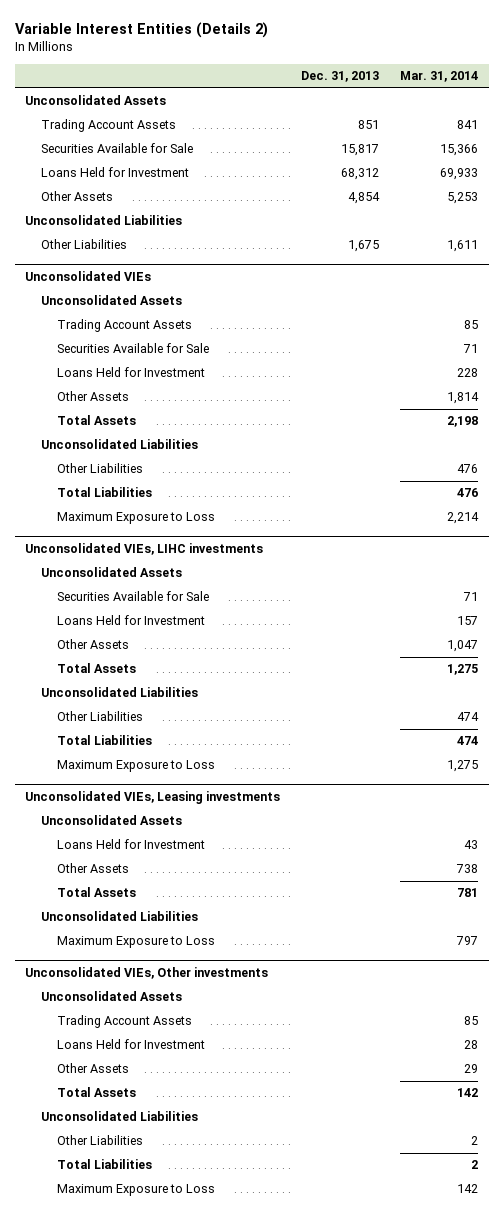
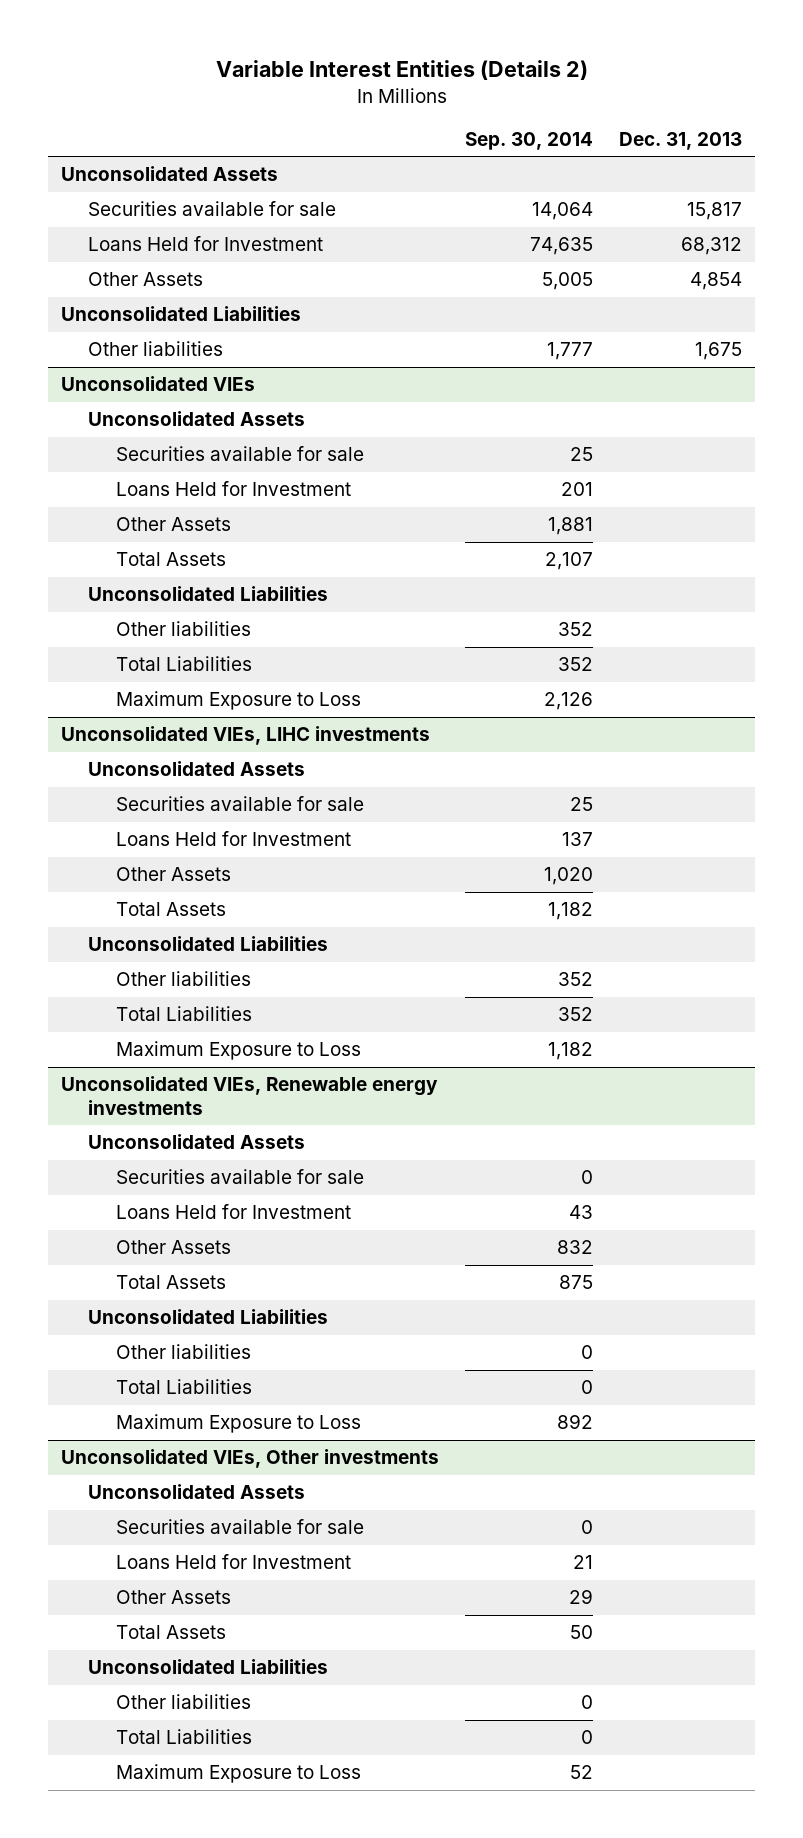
- | Dec. 31, 2013 | Mar. 31, 2014
+ | Sep. 30, 2014 | Dec. 31, 2013
- Trading Account Assets | 851 | 841
- Securities Available for Sale | 15,817 | 15,366
+ Securities available for sale | 14,064 | 15,817
- Other Liabilities | 1,675 | 1,611
+ Other liabilities | 1,777 | 1,675
@ Unconsolidated VIEs
- Trading Account Assets | | 85
- Securities Available for Sale | | 71
+ Securities available for sale | 25 |
- Other Liabilities | | 476
+ Other liabilities | 352 |
@ Unconsolidated VIEs, LIHC investments
- Securities Available for Sale | | 71
+ Securities available for sale | 25 |
- Other Liabilities | | 474
+ Other liabilities | 352 |
- Unconsolidated VIEs, Leasing investments
+ Unconsolidated VIEs, Renewable energy investments
+ Securities available for sale | 0 |
+ Other liabilities | 0 |
+ Total Liabilities | 0 |
@ Unconsolidated VIEs, Other investments
- Trading Account Assets | | 85
+ Securities available for sale | 0 |
- Other Liabilities | | 2
+ Other liabilities | 0 |

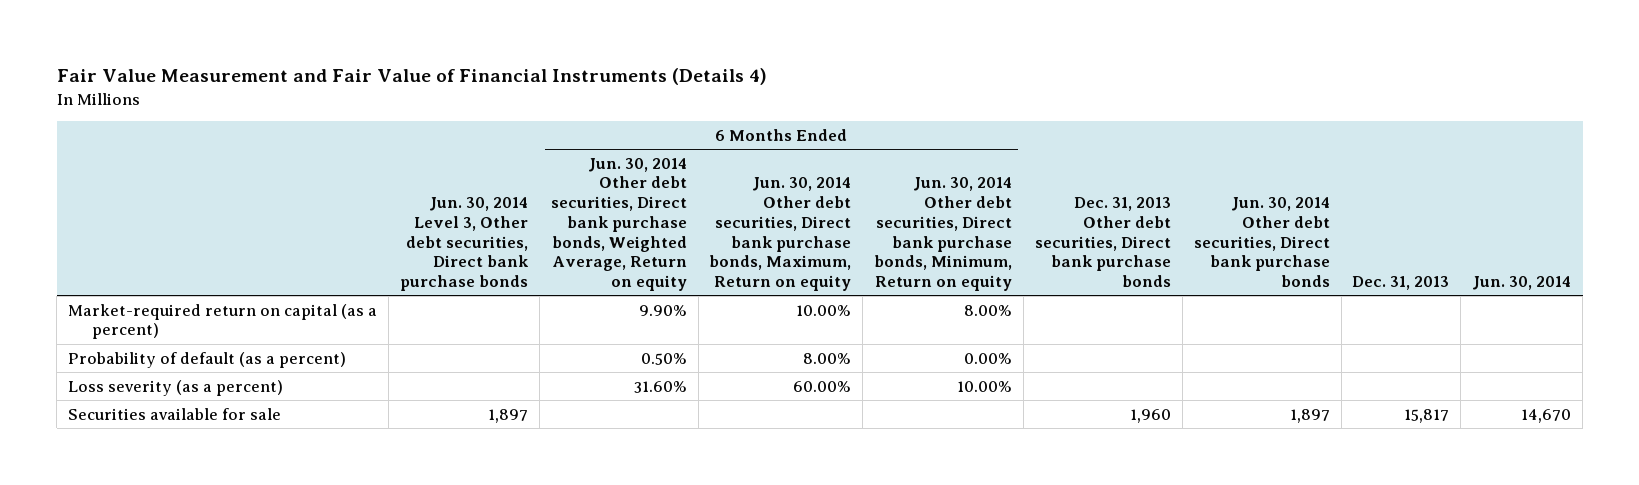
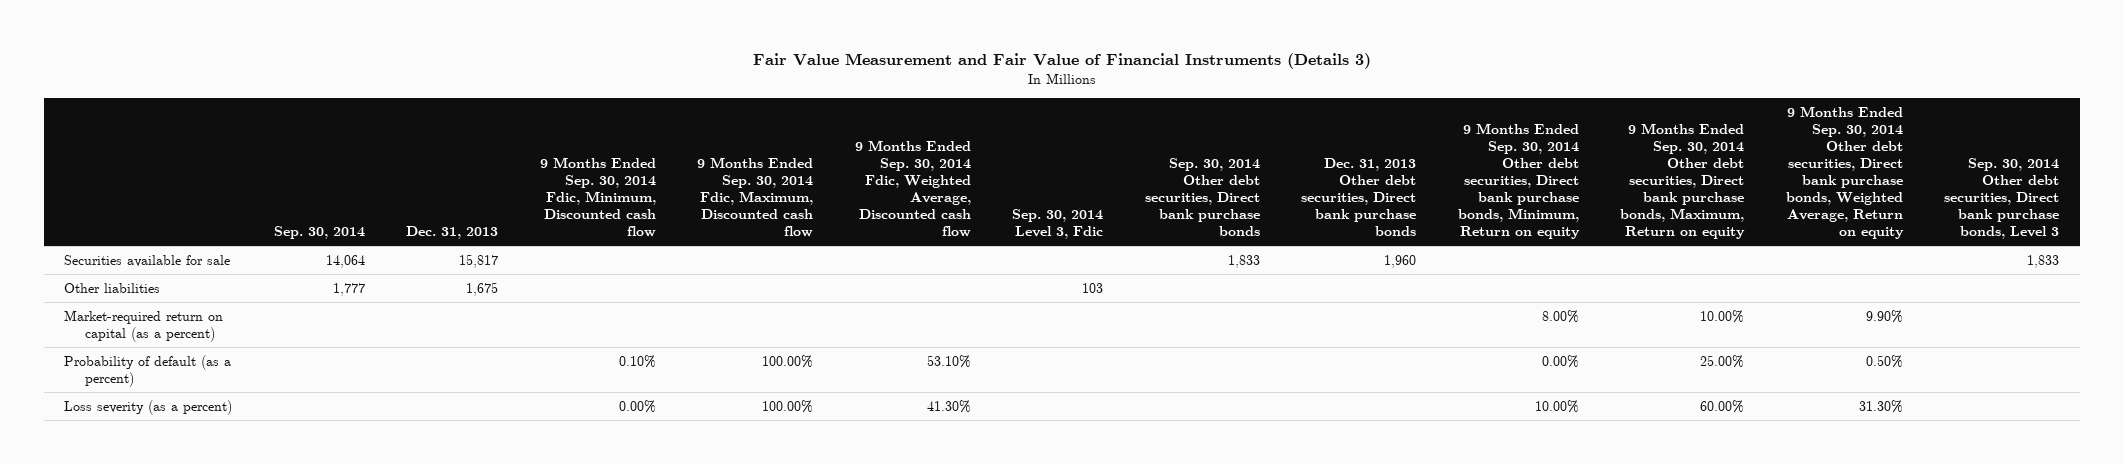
- Fair Value Measurement and Fair Value of Financial Instruments (Details 4)
+ Fair Value Measurement and Fair Value of Financial Instruments (Details 3)
- | Jun. 30, 2014 Level 3, Other debt securities, Direct bank purchase bonds | 6 Months Ended Jun. 30, 2014 Other debt securities, Direct bank purchase bonds, Weighted Average, Return on equity | 6 Months Ended Jun. 30, 2014 Other debt securities, Direct bank purchase bonds, Maximum, Return on equity | 6 Months Ended Jun. 30, 2014 Other debt securities, Direct bank purchase bonds, Minimum, Return on equity | Dec. 31, 2013 Other debt securities, Direct bank purchase bonds | Jun. 30, 2014 Other debt securities, Direct bank purchase bonds | Dec. 31, 2013 | Jun. 30, 2014
+ | Sep. 30, 2014 | Dec. 31, 2013 | 9 Months Ended Sep. 30, 2014 Fdic, Minimum, Discounted cash flow | 9 Months Ended Sep. 30, 2014 Fdic, Maximum, Discounted cash flow | 9 Months Ended Sep. 30, 2014 Fdic, Weighted Average, Discounted cash flow | Sep. 30, 2014 Level 3, Fdic | Sep. 30, 2014 Other debt securities, Direct bank purchase bonds | Dec. 31, 2013 Other debt securities, Direct bank purchase bonds | 9 Months Ended Sep. 30, 2014 Other debt securities, Direct bank purchase bonds, Minimum, Return on equity | 9 Months Ended Sep. 30, 2014 Other debt securities, Direct bank purchase bonds, Maximum, Return on equity | 9 Months Ended Sep. 30, 2014 Other debt securities, Direct bank purchase bonds, Weighted Average, Return on equity | Sep. 30, 2014 Other debt securities, Direct bank purchase bonds, Level 3
moved up: Securities available for sale | 14,064 | 15,817 | | | | | 1,833 | 1,960 | | | | 1,833
+ Other liabilities | 1,777 | 1,675 | | | | 103 | | | | | |

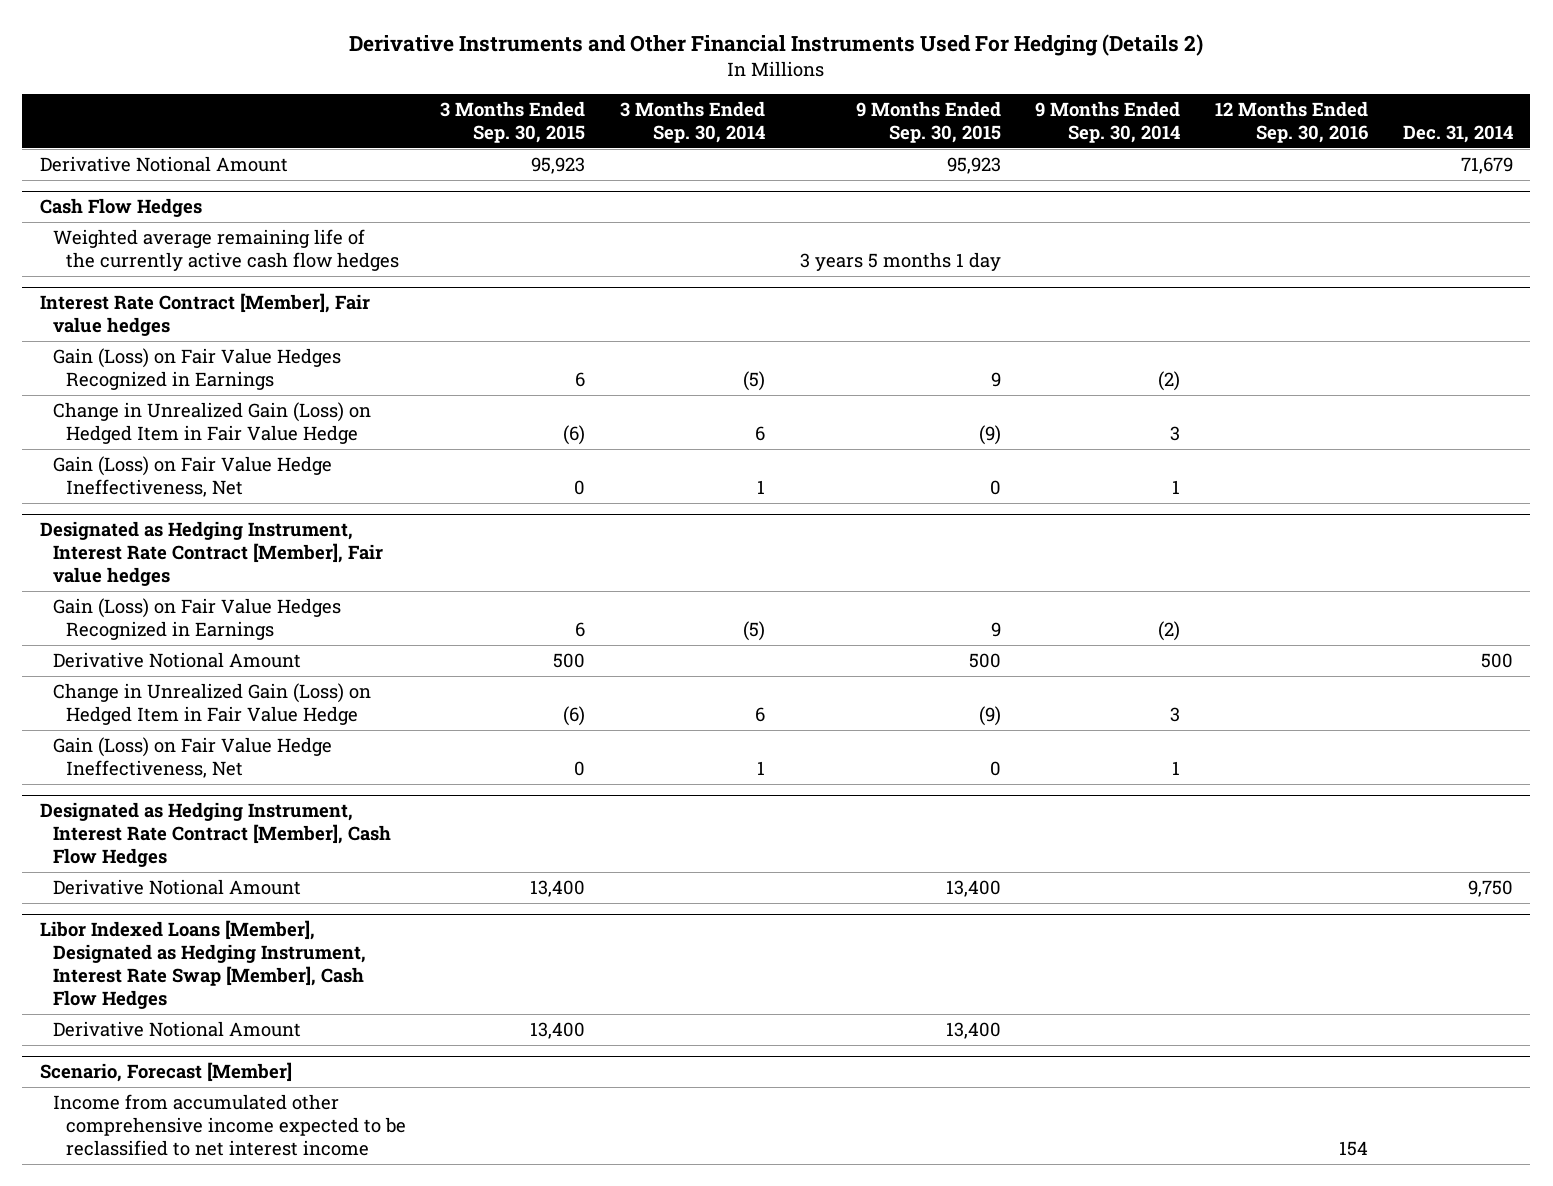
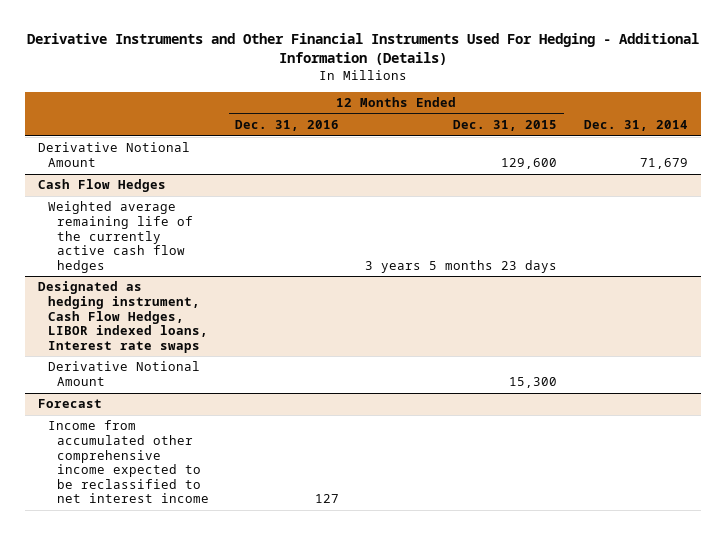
- Derivative Instruments and Other Financial Instruments Used For Hedging (Details 2)
+ Derivative Instruments and Other Financial Instruments Used For Hedging - Additional Information (Details)
- | 3 Months Ended Sep. 30, 2015 | 3 Months Ended Sep. 30, 2014 | 9 Months Ended Sep. 30, 2015 | 9 Months Ended Sep. 30, 2014 | 12 Months Ended Sep. 30, 2016 | Dec. 31, 2014
+ | 12 Months Ended Dec. 31, 2016 | 12 Months Ended Dec. 31, 2015 | Dec. 31, 2014
- Interest Rate Contract [Member], Fair value hedges
- Gain (Loss) on Fair Value Hedges Recognized in Earnings | 6 | (5) | 9 | (2) | |
- Change in Unrealized Gain (Loss) on Hedged Item in Fair Value Hedge | (6) | 6 | (9) | 3 | |
- Gain (Loss) on Fair Value Hedge Ineffectiveness, Net | 0 | 1 | 0 | 1 | |
- Designated as Hedging Instrument, Interest Rate Contract [Member], Fair value hedges
- Gain (Loss) on Fair Value Hedges Recognized in Earnings | 6 | (5) | 9 | (2) | |
- Derivative Notional Amount | 500 | | 500 | | | 500
- Change in Unrealized Gain (Loss) on Hedged Item in Fair Value Hedge | (6) | 6 | (9) | 3 | |
- Gain (Loss) on Fair Value Hedge Ineffectiveness, Net | 0 | 1 | 0 | 1 | |
- Designated as Hedging Instrument, Interest Rate Contract [Member], Cash Flow Hedges
- Derivative Notional Amount | 13,400 | | 13,400 | | | 9,750
- Libor Indexed Loans [Member], Designated as Hedging Instrument, Interest Rate Swap [Member], Cash Flow Hedges
+ Designated as hedging instrument, Cash Flow Hedges, LIBOR indexed loans, Interest rate swaps
- Scenario, Forecast [Member]
- Income from accumulated other comprehensive income expected to be reclassified to net interest income | | | | | 154 |
+ Forecast
+ Income from accumulated other comprehensive income expected to be reclassified to net interest income | 127 | |

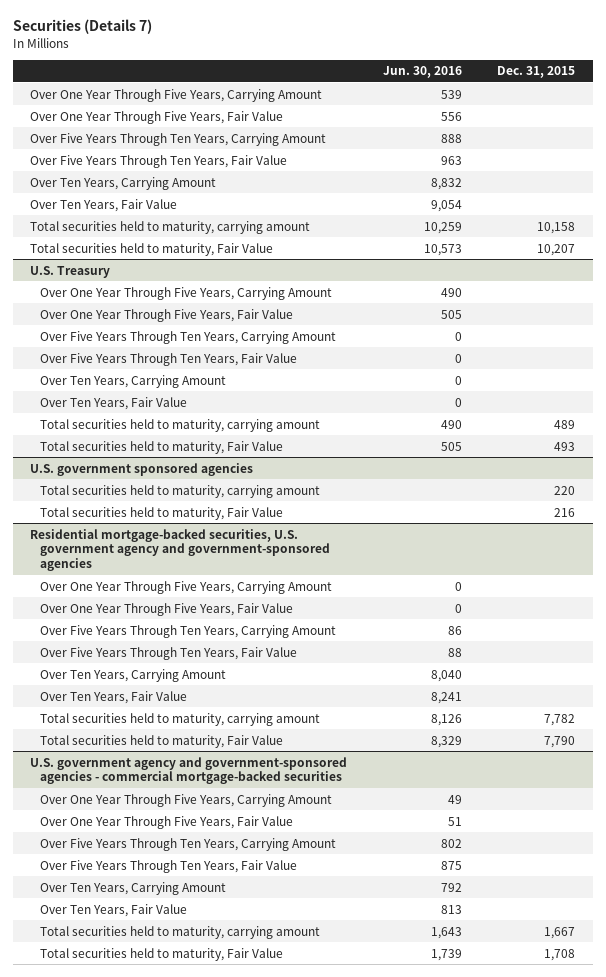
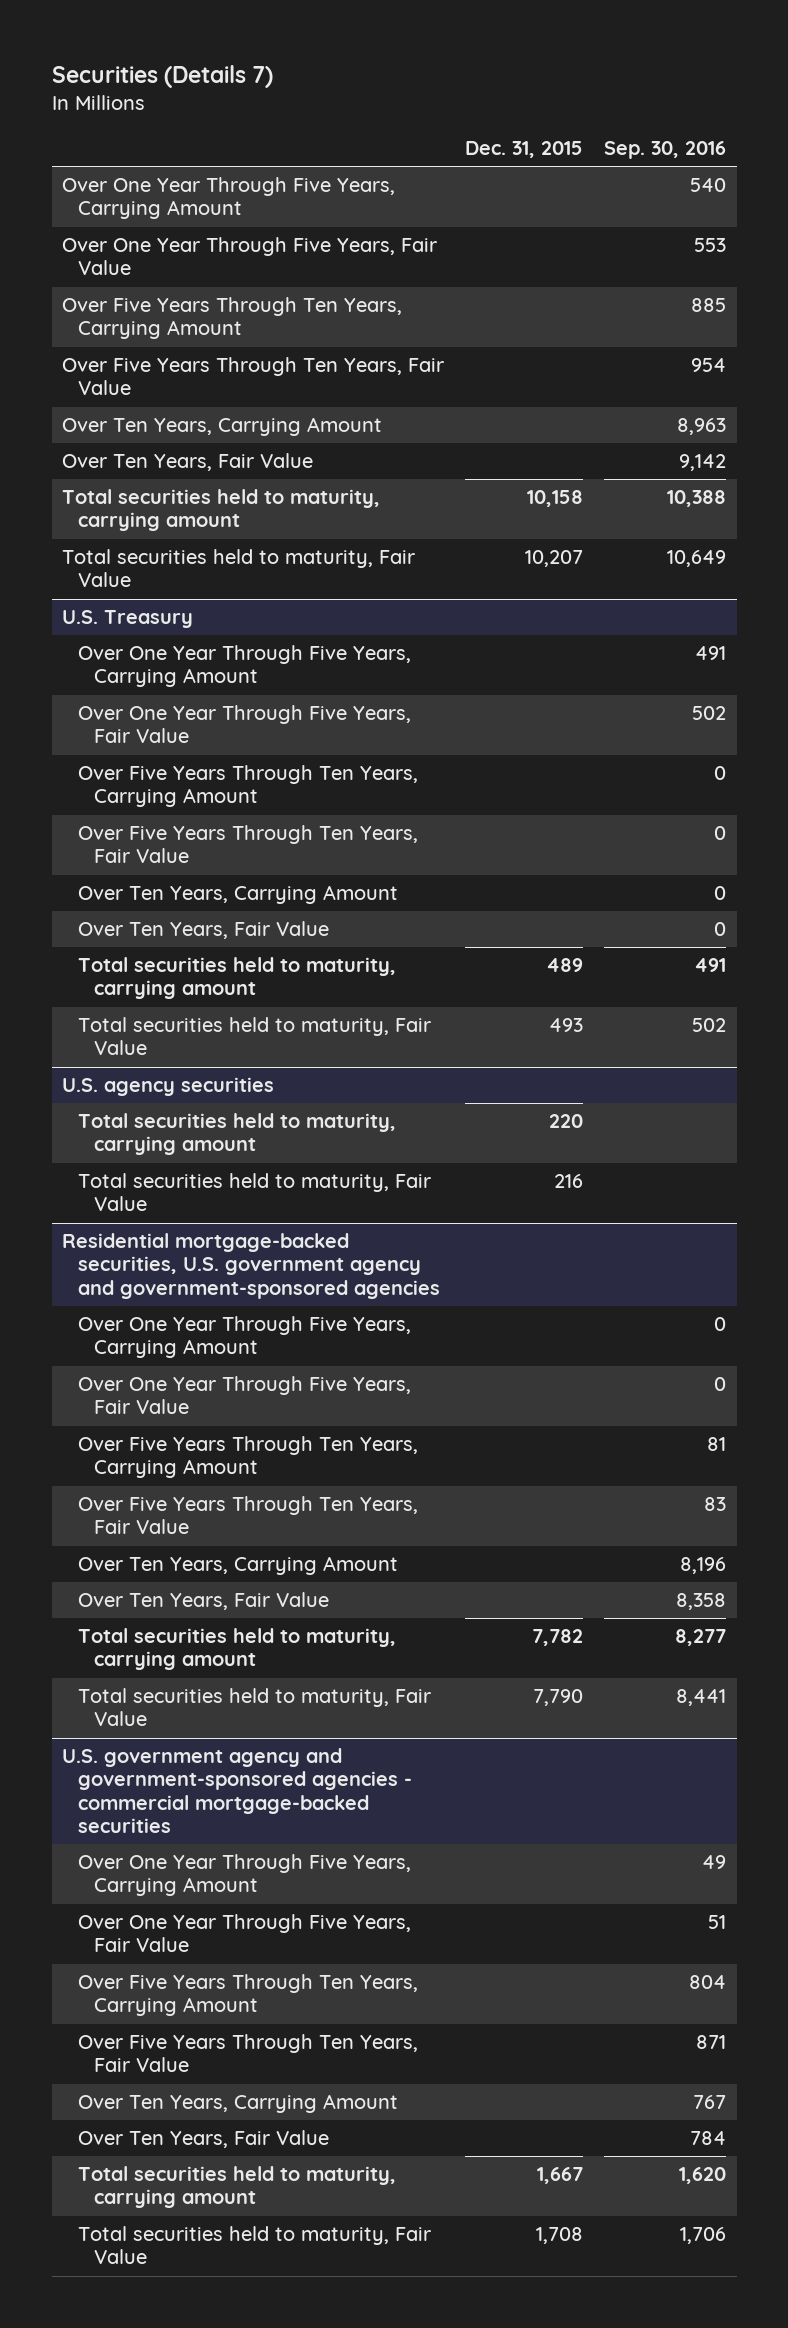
- | Jun. 30, 2016 | Dec. 31, 2015
+ | Dec. 31, 2015 | Sep. 30, 2016
- U.S. government sponsored agencies
+ U.S. agency securities

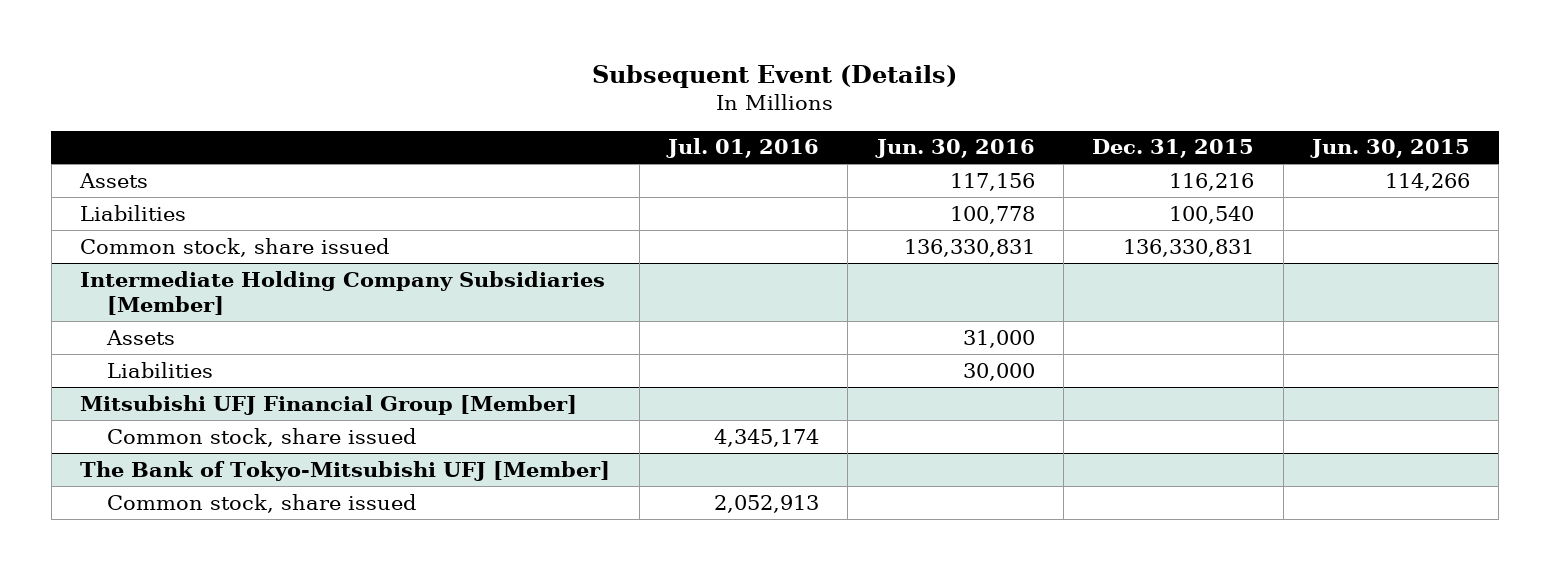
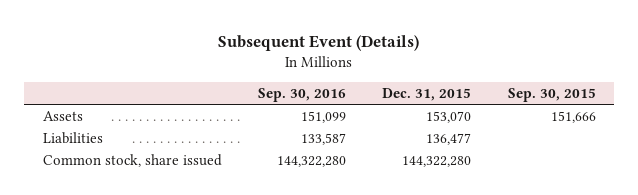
- | Jul. 01, 2016 | Jun. 30, 2016 | Dec. 31, 2015 | Jun. 30, 2015
+ | Sep. 30, 2016 | Dec. 31, 2015 | Sep. 30, 2015
- Assets | | 117,156 | 116,216 | 114,266
- Liabilities | | 100,778 | 100,540 |
- Common stock, share issued | | 136,330,831 | 136,330,831 |
- Intermediate Holding Company Subsidiaries [Member]
- Assets | | 31,000 | |
- Liabilities | | 30,000 | |
- Mitsubishi UFJ Financial Group [Member]
- Common stock, share issued | 4,345,174 | | |
- The Bank of Tokyo-Mitsubishi UFJ [Member]
- Common stock, share issued | 2,052,913 | | |
+ Assets | 151,099 | 153,070 | 151,666
+ Liabilities | 133,587 | 136,477 |
+ Common stock, share issued | 144,322,280 | 144,322,280 |

